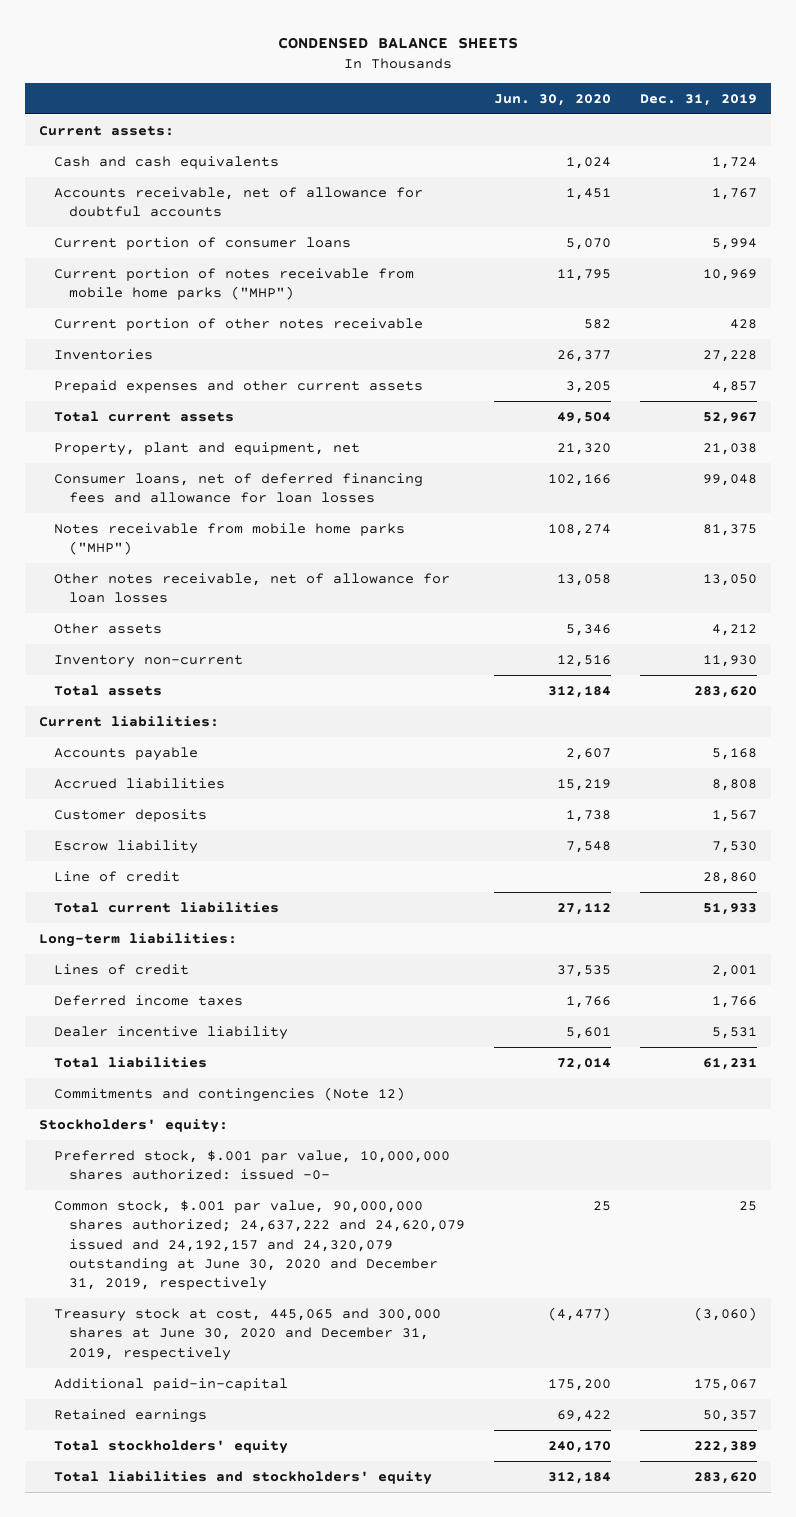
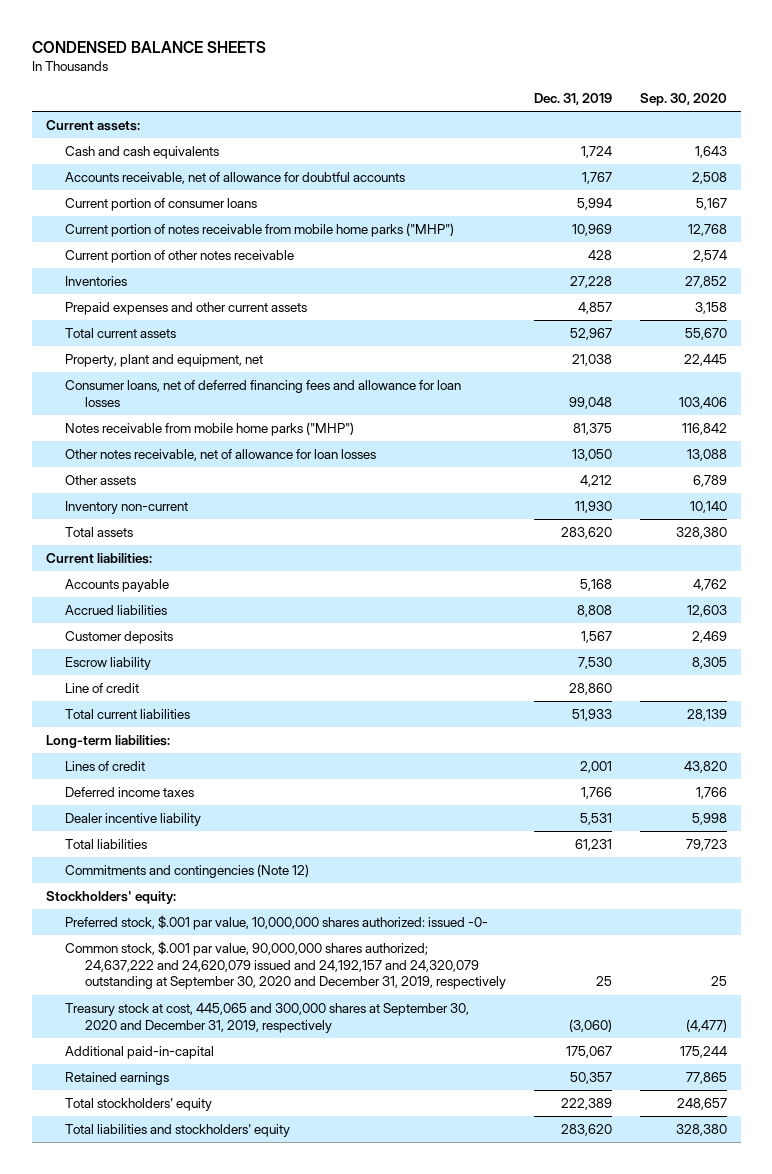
- | Jun. 30, 2020 | Dec. 31, 2019
+ | Dec. 31, 2019 | Sep. 30, 2020
- Common stock, $.001 par value, 90,000,000 shares authorized; 24,637,222 and 24,620,079 issued and 24,192,157 and 24,320,079 outstanding at June 30, 2020 and December 31, 2019, respectively | 25 | 25
- Treasury stock at cost, 445,065 and 300,000 shares at June 30, 2020 and December 31, 2019, respectively | (4,477) | (3,060)
+ Common stock, $.001 par value, 90,000,000 shares authorized; 24,637,222 and 24,620,079 issued and 24,192,157 and 24,320,079 outstanding at September 30, 2020 and December 31, 2019, respectively | 25 | 25
+ Treasury stock at cost, 445,065 and 300,000 shares at September 30, 2020 and December 31, 2019, respectively | (3,060) | (4,477)

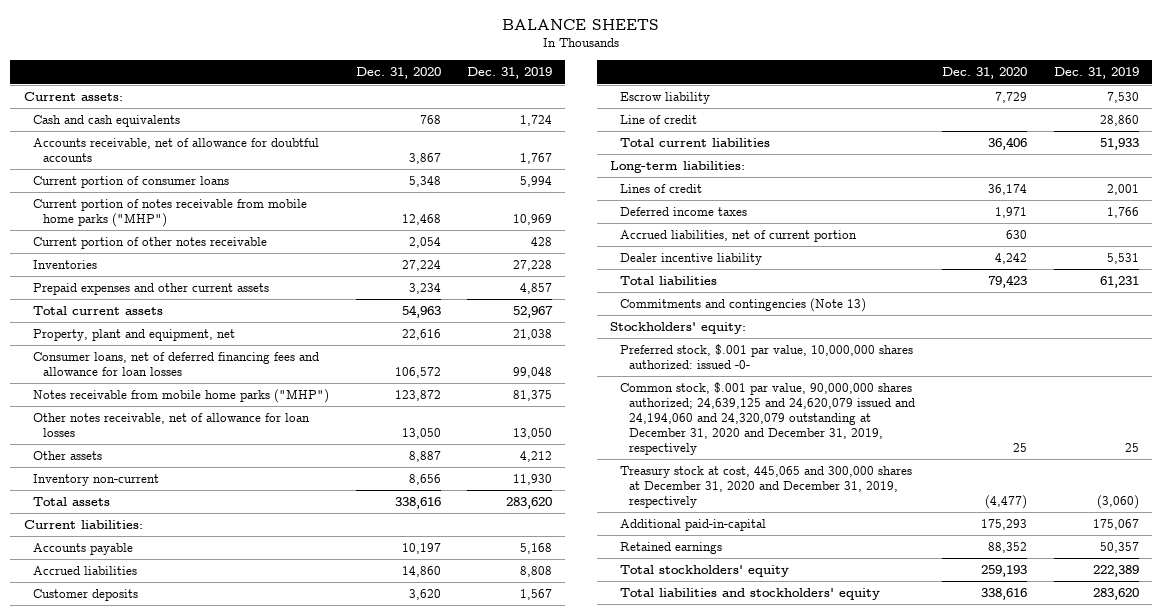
- CONDENSED BALANCE SHEETS
+ BALANCE SHEETS
- | Dec. 31, 2019 | Sep. 30, 2020
+ | Dec. 31, 2020 | Dec. 31, 2019
+ Accrued liabilities, net of current portion | 630 |
- Commitments and contingencies (Note 12)
+ Commitments and contingencies (Note 13)
- Common stock, $.001 par value, 90,000,000 shares authorized; 24,637,222 and 24,620,079 issued and 24,192,157 and 24,320,079 outstanding at September 30, 2020 and December 31, 2019, respectively | 25 | 25
- Treasury stock at cost, 445,065 and 300,000 shares at September 30, 2020 and December 31, 2019, respectively | (3,060) | (4,477)
+ Common stock, $.001 par value, 90,000,000 shares authorized; 24,639,125 and 24,620,079 issued and 24,194,060 and 24,320,079 outstanding at December 31, 2020 and December 31, 2019, respectively | 25 | 25
+ Treasury stock at cost, 445,065 and 300,000 shares at December 31, 2020 and December 31, 2019, respectively | (4,477) | (3,060)

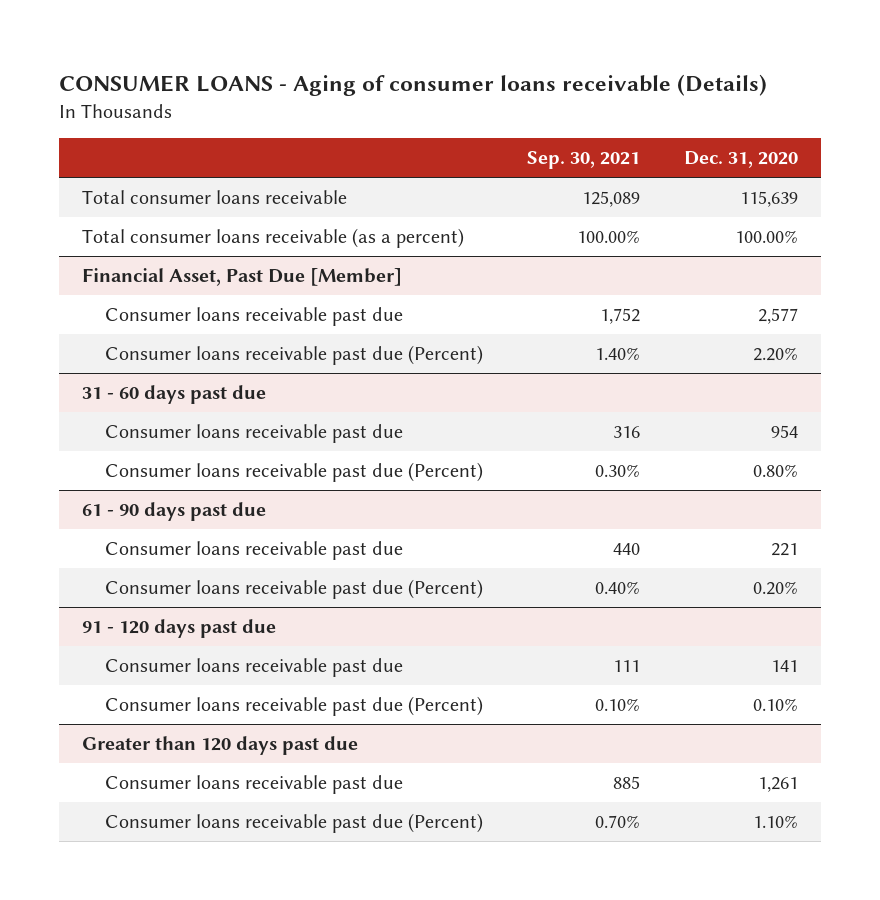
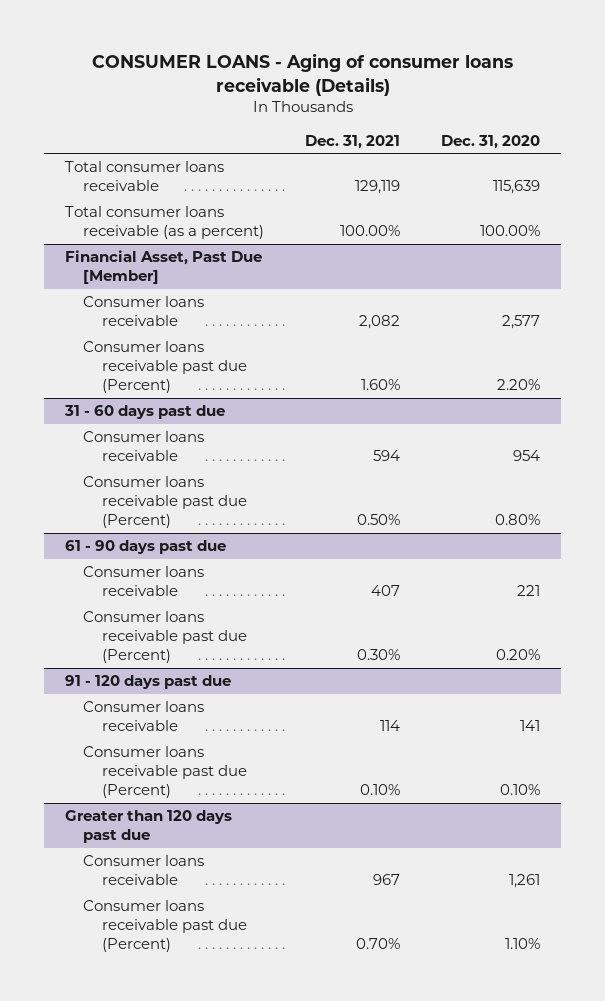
- | Sep. 30, 2021 | Dec. 31, 2020
+ | Dec. 31, 2021 | Dec. 31, 2020
@ Financial Asset, Past Due [Member]
- Consumer loans receivable past due | 1,752 | 2,577
+ Consumer loans receivable | 2,082 | 2,577
@ 31 - 60 days past due
- Consumer loans receivable past due | 316 | 954
+ Consumer loans receivable | 594 | 954
@ 61 - 90 days past due
- Consumer loans receivable past due | 440 | 221
+ Consumer loans receivable | 407 | 221
@ 91 - 120 days past due
- Consumer loans receivable past due | 111 | 141
+ Consumer loans receivable | 114 | 141
@ Greater than 120 days past due
- Consumer loans receivable past due | 885 | 1,261
+ Consumer loans receivable | 967 | 1,261

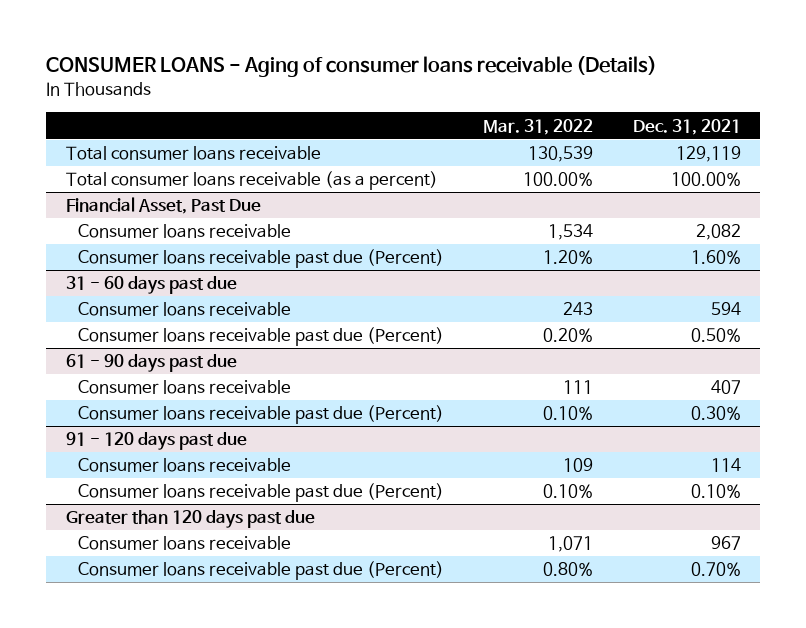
- | Dec. 31, 2021 | Dec. 31, 2020
+ | Mar. 31, 2022 | Dec. 31, 2021
- Financial Asset, Past Due [Member]
+ Financial Asset, Past Due

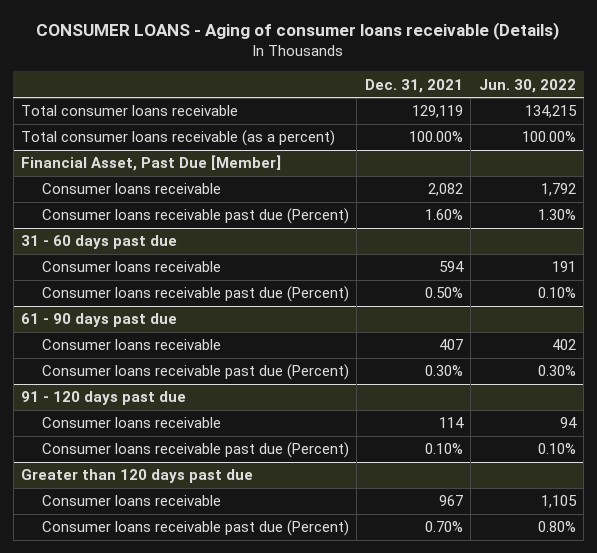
- | Mar. 31, 2022 | Dec. 31, 2021
+ | Dec. 31, 2021 | Jun. 30, 2022
- Financial Asset, Past Due
+ Financial Asset, Past Due [Member]

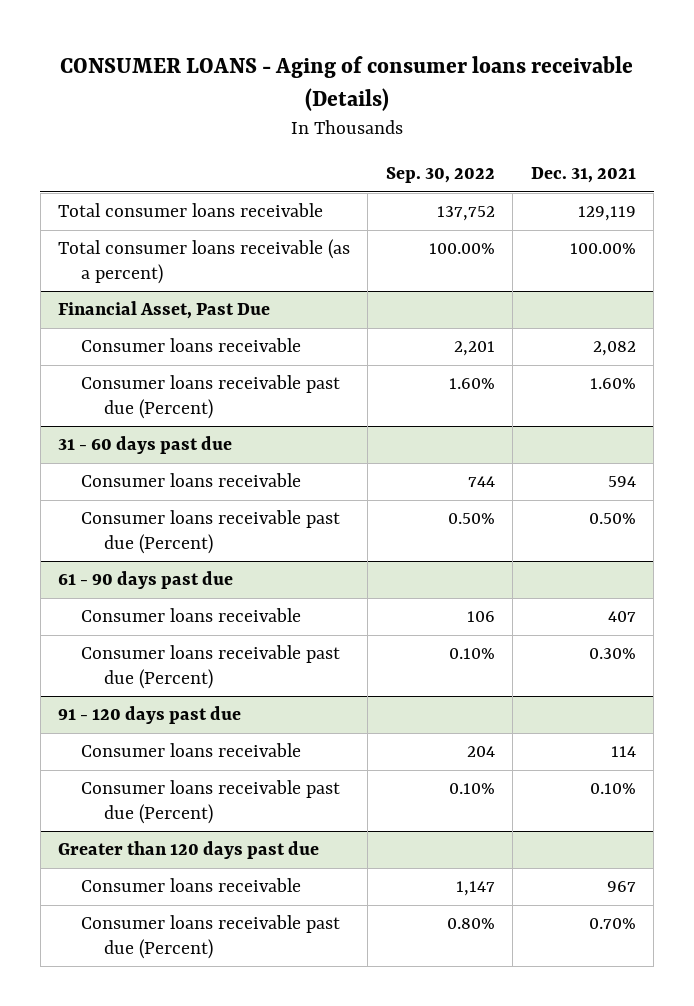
- | Dec. 31, 2021 | Jun. 30, 2022
+ | Sep. 30, 2022 | Dec. 31, 2021
- Financial Asset, Past Due [Member]
+ Financial Asset, Past Due

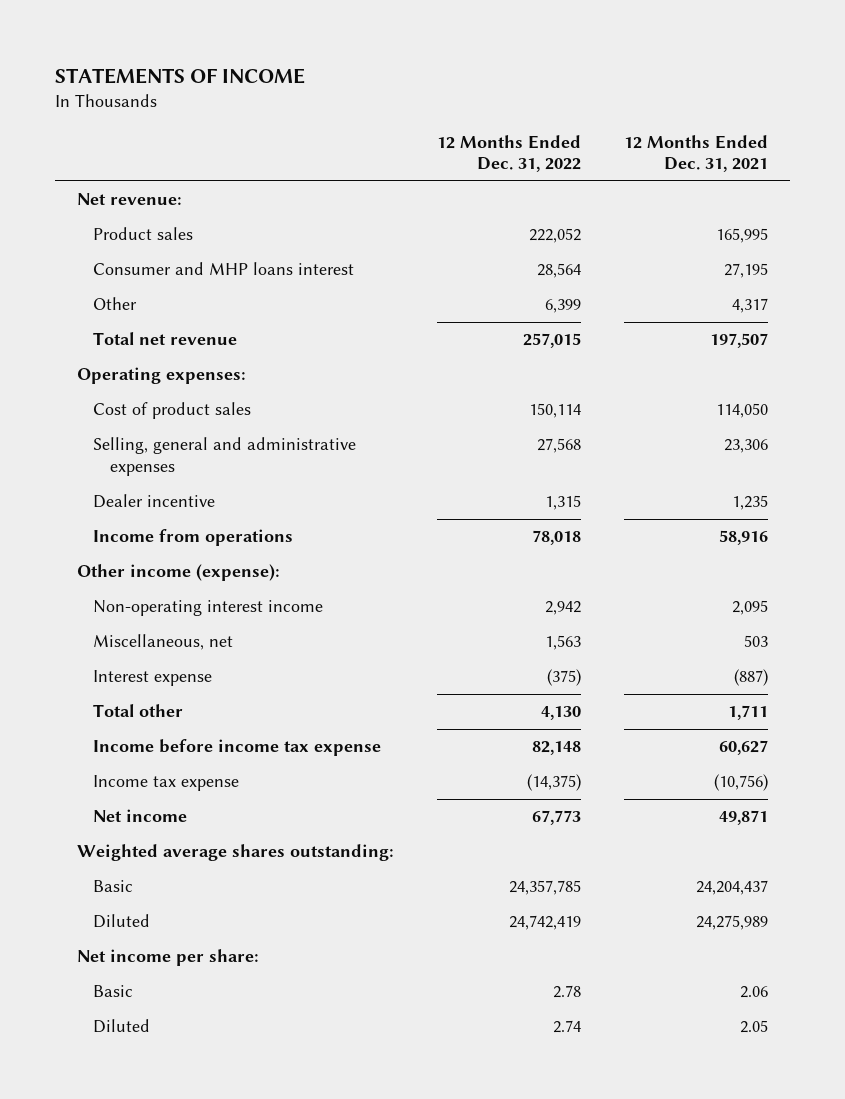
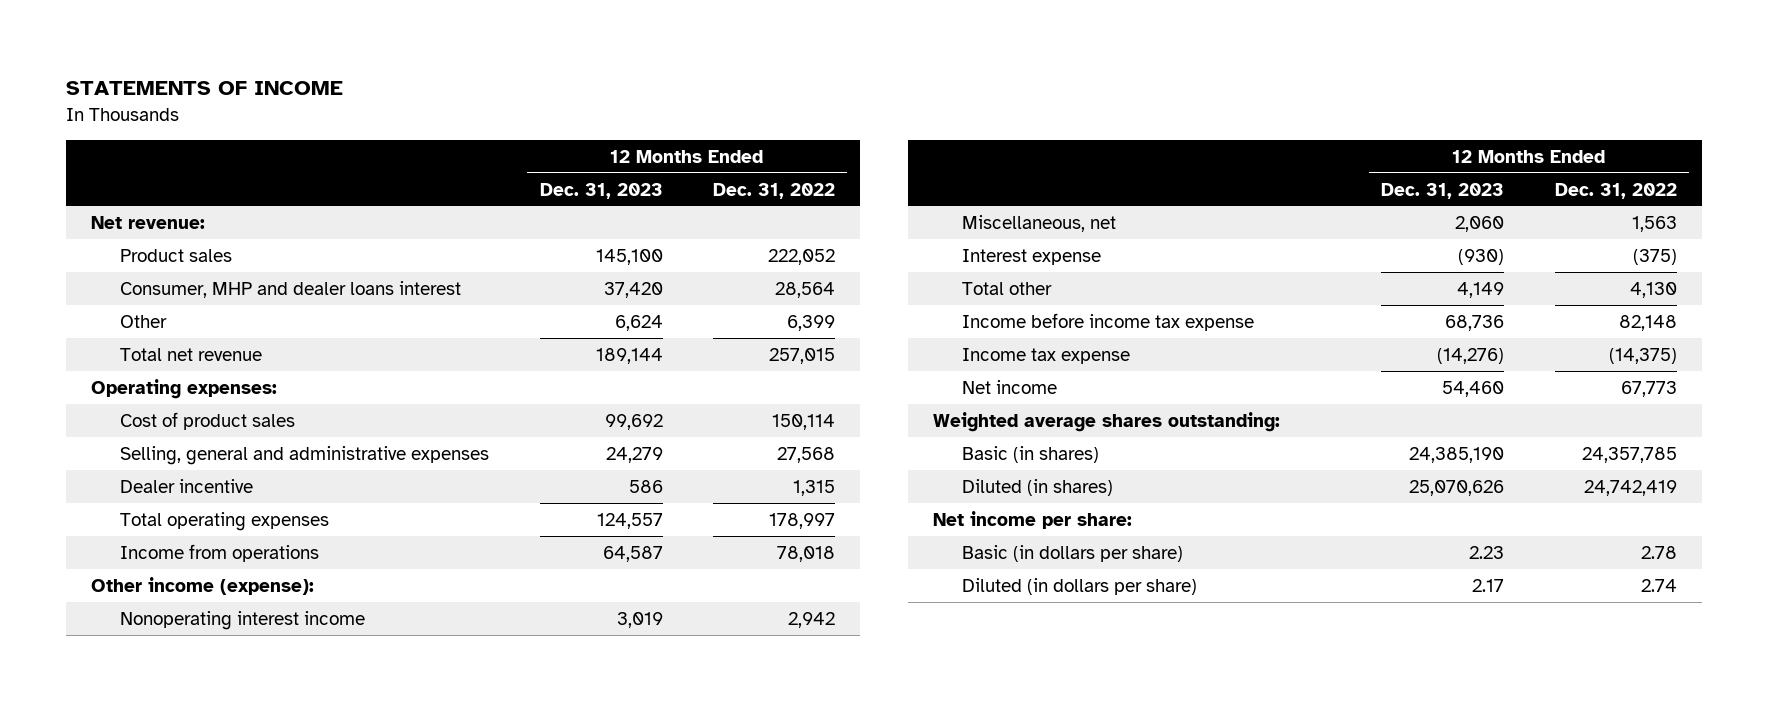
- | 12 Months Ended Dec. 31, 2022 | 12 Months Ended Dec. 31, 2021
+ | 12 Months Ended Dec. 31, 2023 | 12 Months Ended Dec. 31, 2022
- Consumer and MHP loans interest | 28,564 | 27,195
+ Consumer, MHP and dealer loans interest | 37,420 | 28,564
+ Total operating expenses | 124,557 | 178,997
- Non-operating interest income | 2,942 | 2,095
+ Nonoperating interest income | 3,019 | 2,942
- Basic | 24,357,785 | 24,204,437
- Diluted | 24,742,419 | 24,275,989
+ Basic (in shares) | 24,385,190 | 24,357,785
+ Diluted (in shares) | 25,070,626 | 24,742,419
- Basic | 2.78 | 2.06
- Diluted | 2.74 | 2.05
+ Basic (in dollars per share) | 2.23 | 2.78
+ Diluted (in dollars per share) | 2.17 | 2.74

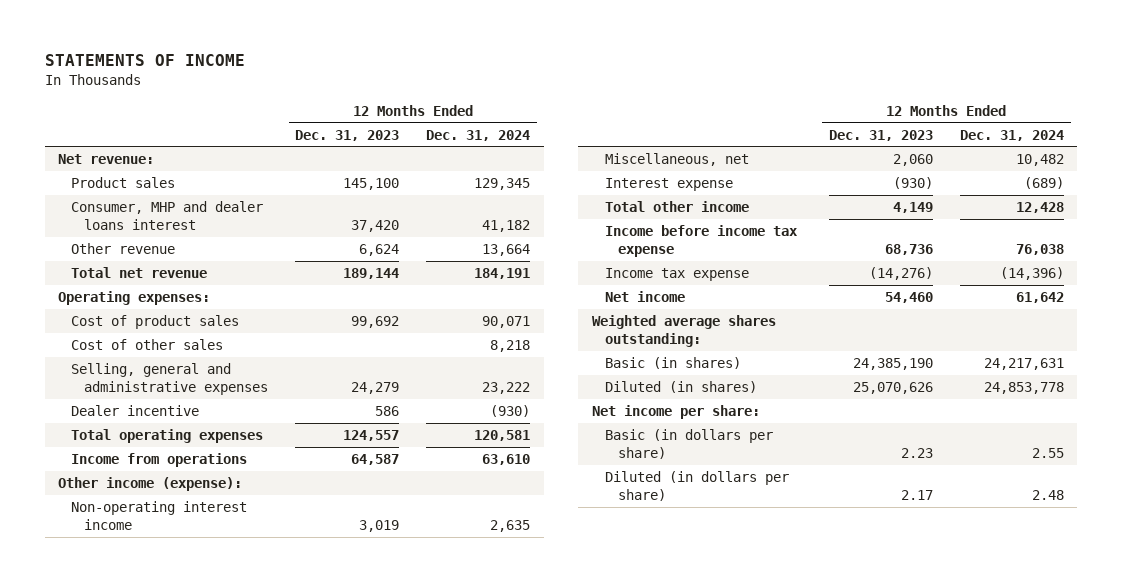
- | 12 Months Ended Dec. 31, 2023 | 12 Months Ended Dec. 31, 2022
+ | 12 Months Ended Dec. 31, 2023 | 12 Months Ended Dec. 31, 2024
- Other | 6,624 | 6,399
+ Other revenue | 6,624 | 13,664
+ Cost of other sales | | 8,218
- Nonoperating interest income | 3,019 | 2,942
+ Non-operating interest income | 3,019 | 2,635
- Total other | 4,149 | 4,130
+ Total other income | 4,149 | 12,428

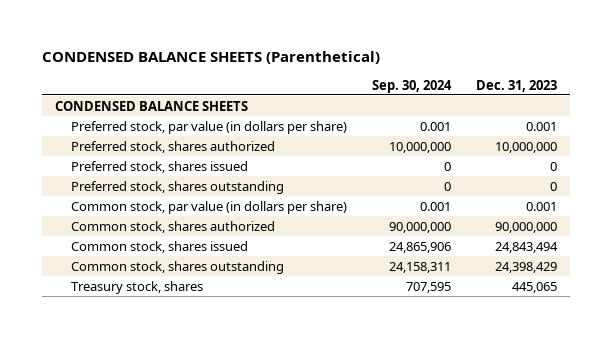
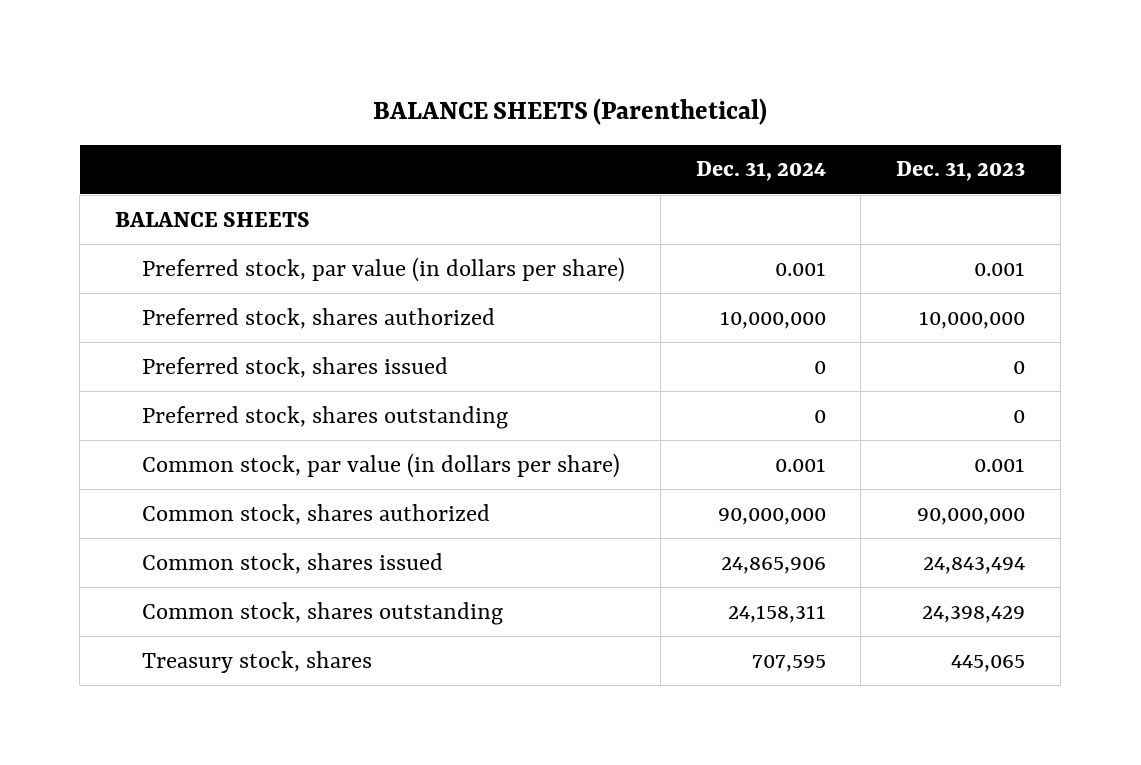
- CONDENSED BALANCE SHEETS (Parenthetical)
+ BALANCE SHEETS (Parenthetical)
- | Sep. 30, 2024 | Dec. 31, 2023
+ | Dec. 31, 2024 | Dec. 31, 2023
- CONDENSED BALANCE SHEETS
+ BALANCE SHEETS

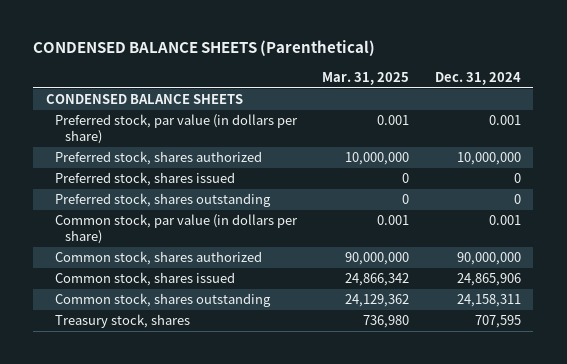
- BALANCE SHEETS (Parenthetical)
+ CONDENSED BALANCE SHEETS (Parenthetical)
- | Dec. 31, 2024 | Dec. 31, 2023
+ | Mar. 31, 2025 | Dec. 31, 2024
- BALANCE SHEETS
+ CONDENSED BALANCE SHEETS

